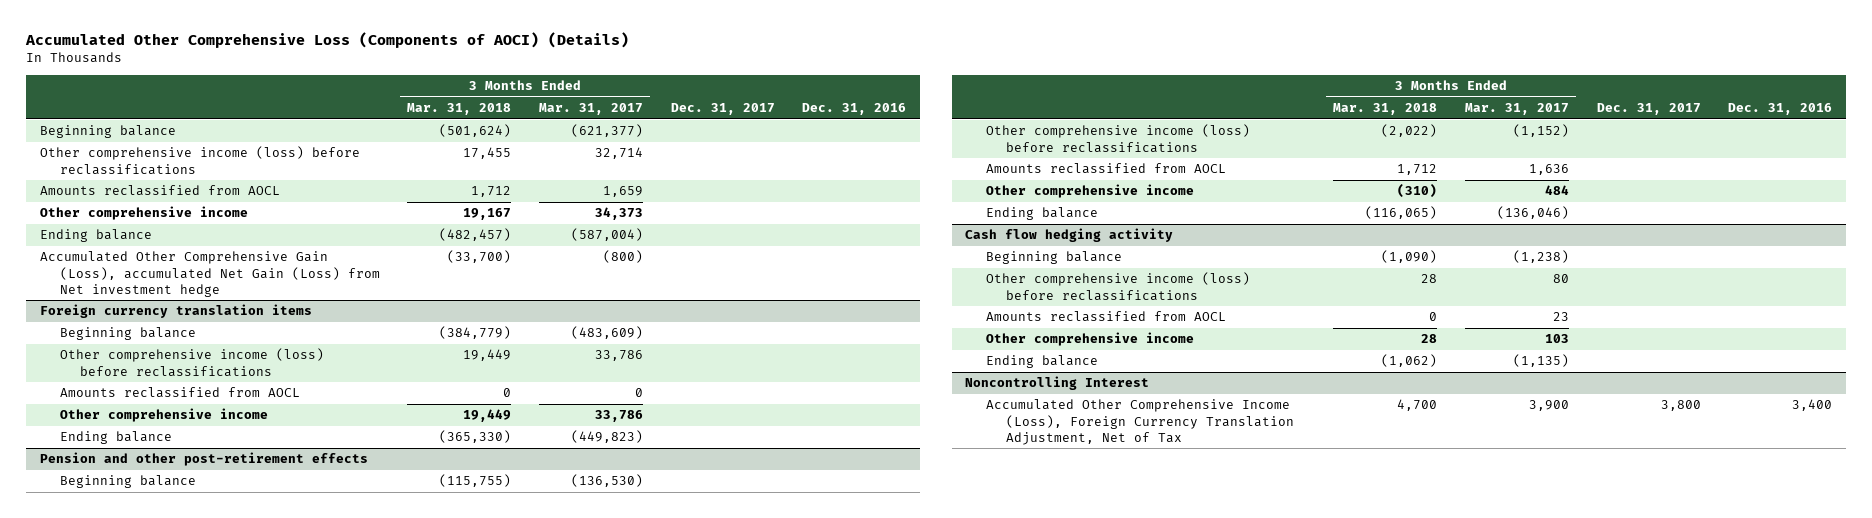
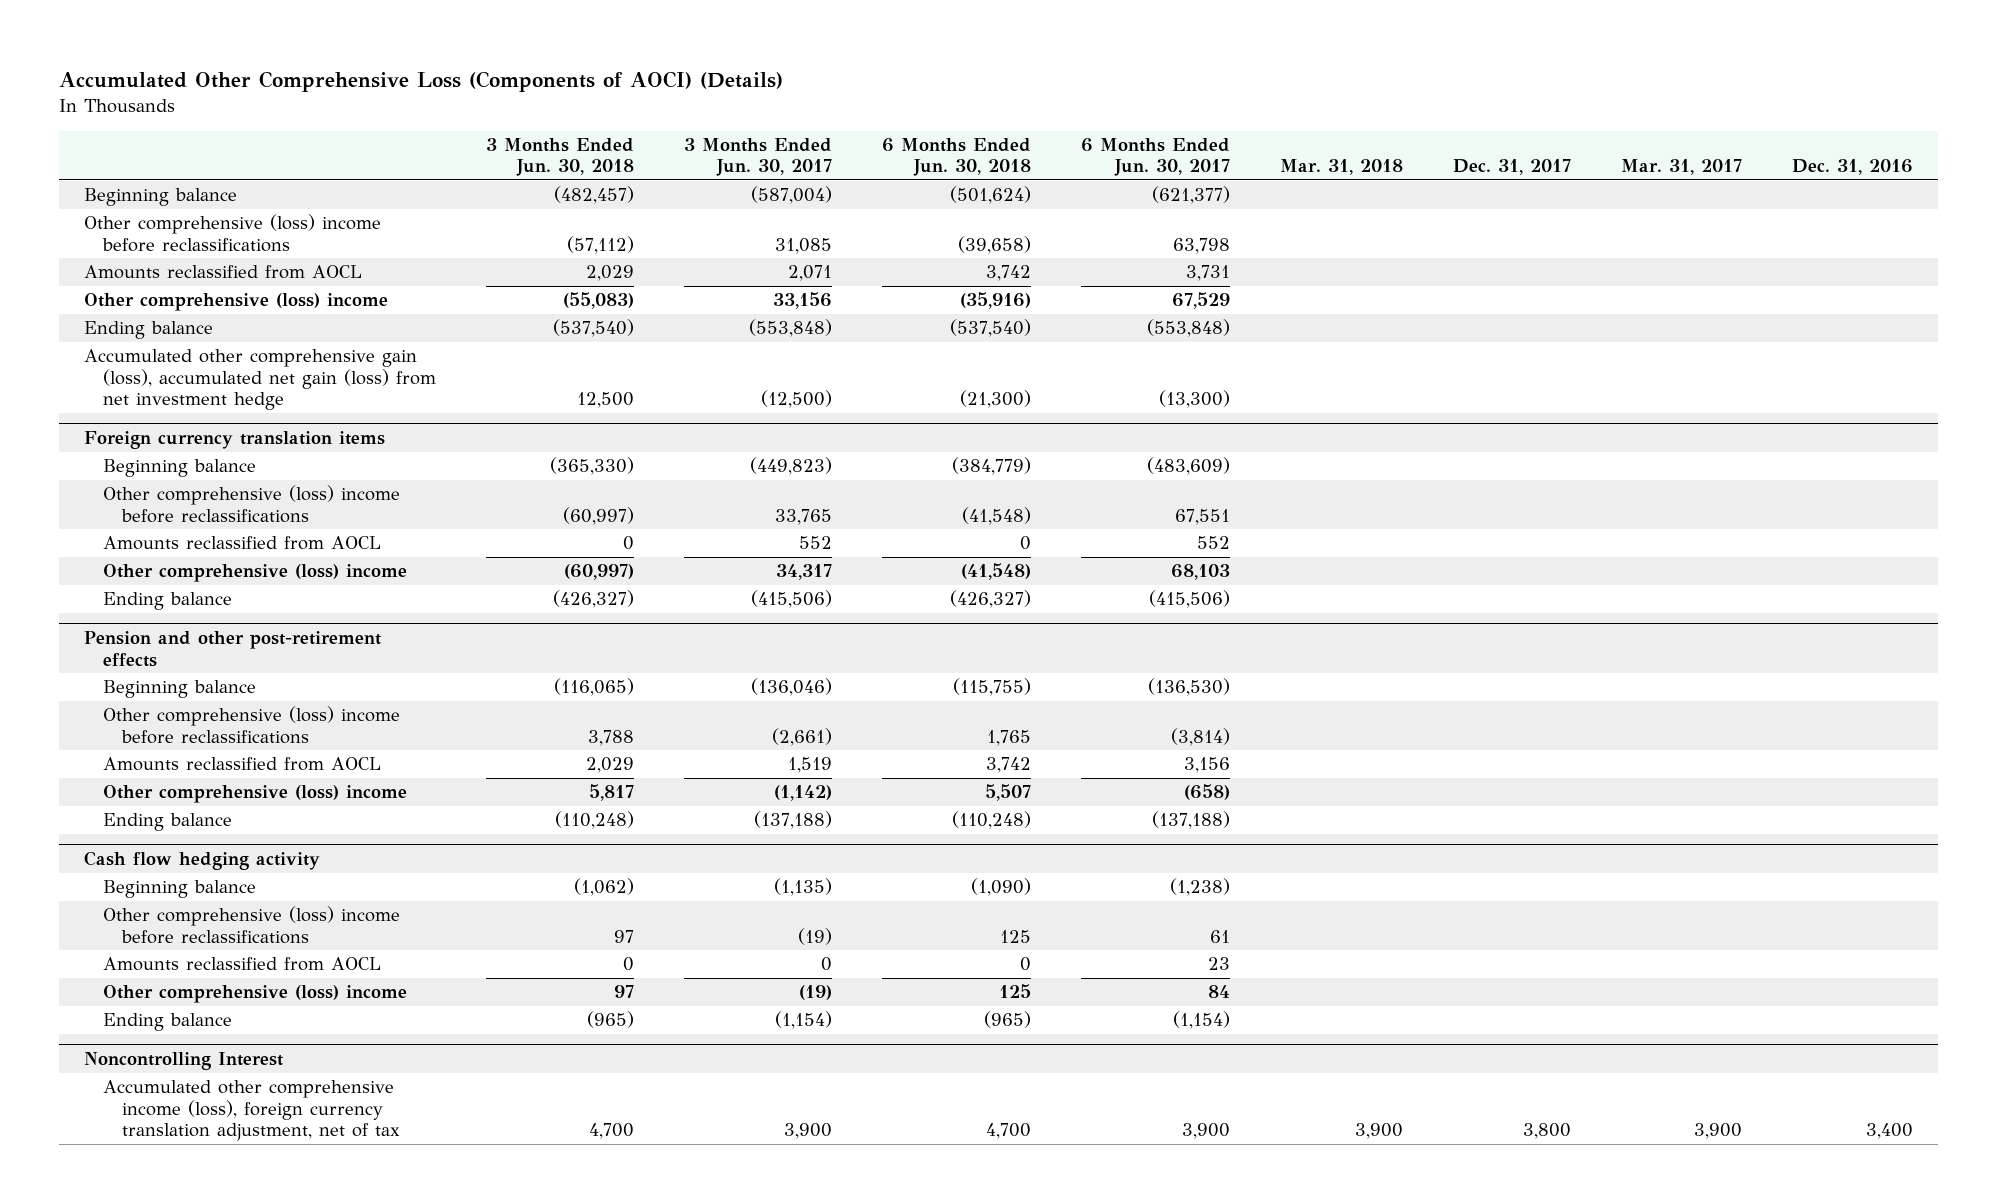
- | 3 Months Ended Mar. 31, 2018 | 3 Months Ended Mar. 31, 2017 | Dec. 31, 2017 | Dec. 31, 2016
+ | 3 Months Ended Jun. 30, 2018 | 3 Months Ended Jun. 30, 2017 | 6 Months Ended Jun. 30, 2018 | 6 Months Ended Jun. 30, 2017 | Mar. 31, 2018 | Dec. 31, 2017 | Mar. 31, 2017 | Dec. 31, 2016
- Other comprehensive income (loss) before reclassifications | 17,455 | 32,714 | |
+ Other comprehensive (loss) income before reclassifications | (57,112) | 31,085 | (39,658) | 63,798 | | | |
- Other comprehensive income | 19,167 | 34,373 | |
+ Other comprehensive (loss) income | (55,083) | 33,156 | (35,916) | 67,529 | | | |
- Accumulated Other Comprehensive Gain (Loss), accumulated Net Gain (Loss) from Net investment hedge | (33,700) | (800) | |
+ Accumulated other comprehensive gain (loss), accumulated net gain (loss) from net investment hedge | 12,500 | (12,500) | (21,300) | (13,300) | | | |
@ Foreign currency translation items
- Other comprehensive income (loss) before reclassifications | 19,449 | 33,786 | |
+ Other comprehensive (loss) income before reclassifications | (60,997) | 33,765 | (41,548) | 67,551 | | | |
- Other comprehensive income | 19,449 | 33,786 | |
+ Other comprehensive (loss) income | (60,997) | 34,317 | (41,548) | 68,103 | | | |
@ Pension and other post-retirement effects
- Other comprehensive income (loss) before reclassifications | (2,022) | (1,152) | |
+ Other comprehensive (loss) income before reclassifications | 3,788 | (2,661) | 1,765 | (3,814) | | | |
- Other comprehensive income | (310) | 484 | |
+ Other comprehensive (loss) income | 5,817 | (1,142) | 5,507 | (658) | | | |
@ Cash flow hedging activity
- Other comprehensive income (loss) before reclassifications | 28 | 80 | |
+ Other comprehensive (loss) income before reclassifications | 97 | (19) | 125 | 61 | | | |
- Other comprehensive income | 28 | 103 | |
+ Other comprehensive (loss) income | 97 | (19) | 125 | 84 | | | |
@ Noncontrolling Interest
- Accumulated Other Comprehensive Income (Loss), Foreign Currency Translation Adjustment, Net of Tax | 4,700 | 3,900 | 3,800 | 3,400
+ Accumulated other comprehensive income (loss), foreign currency translation adjustment, net of tax | 4,700 | 3,900 | 4,700 | 3,900 | 3,900 | 3,800 | 3,900 | 3,400

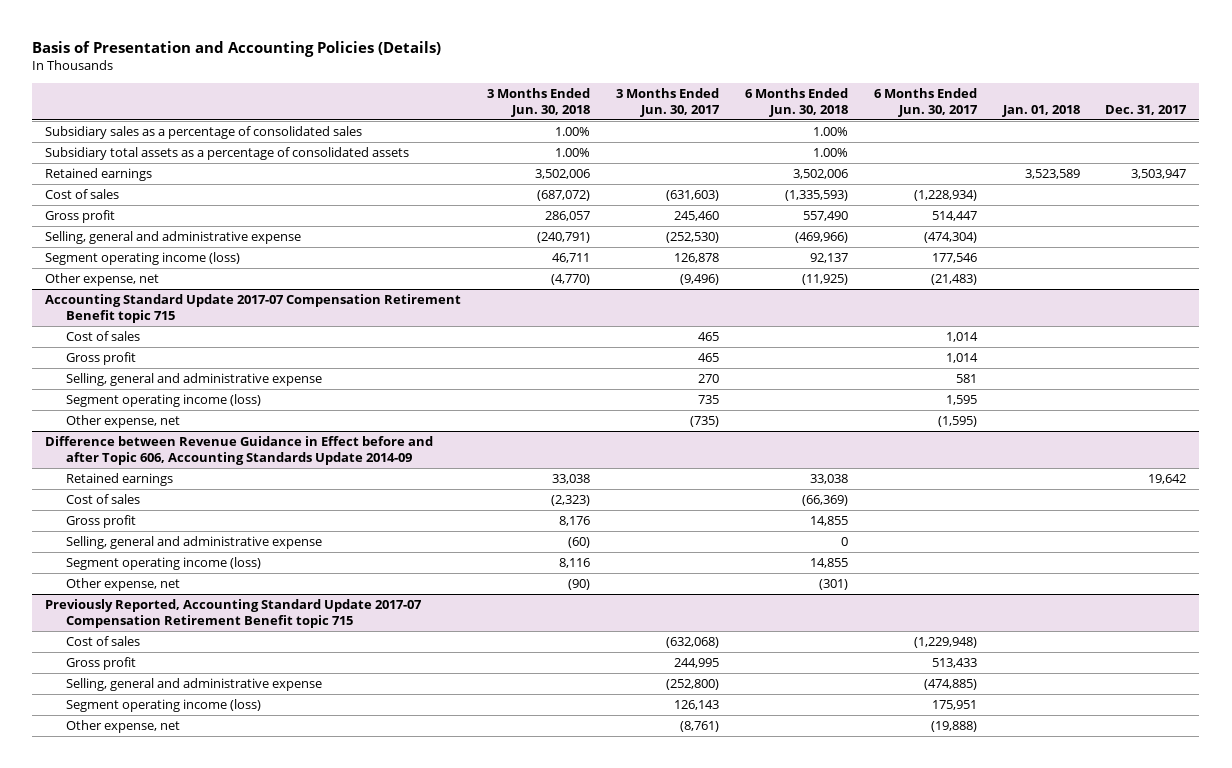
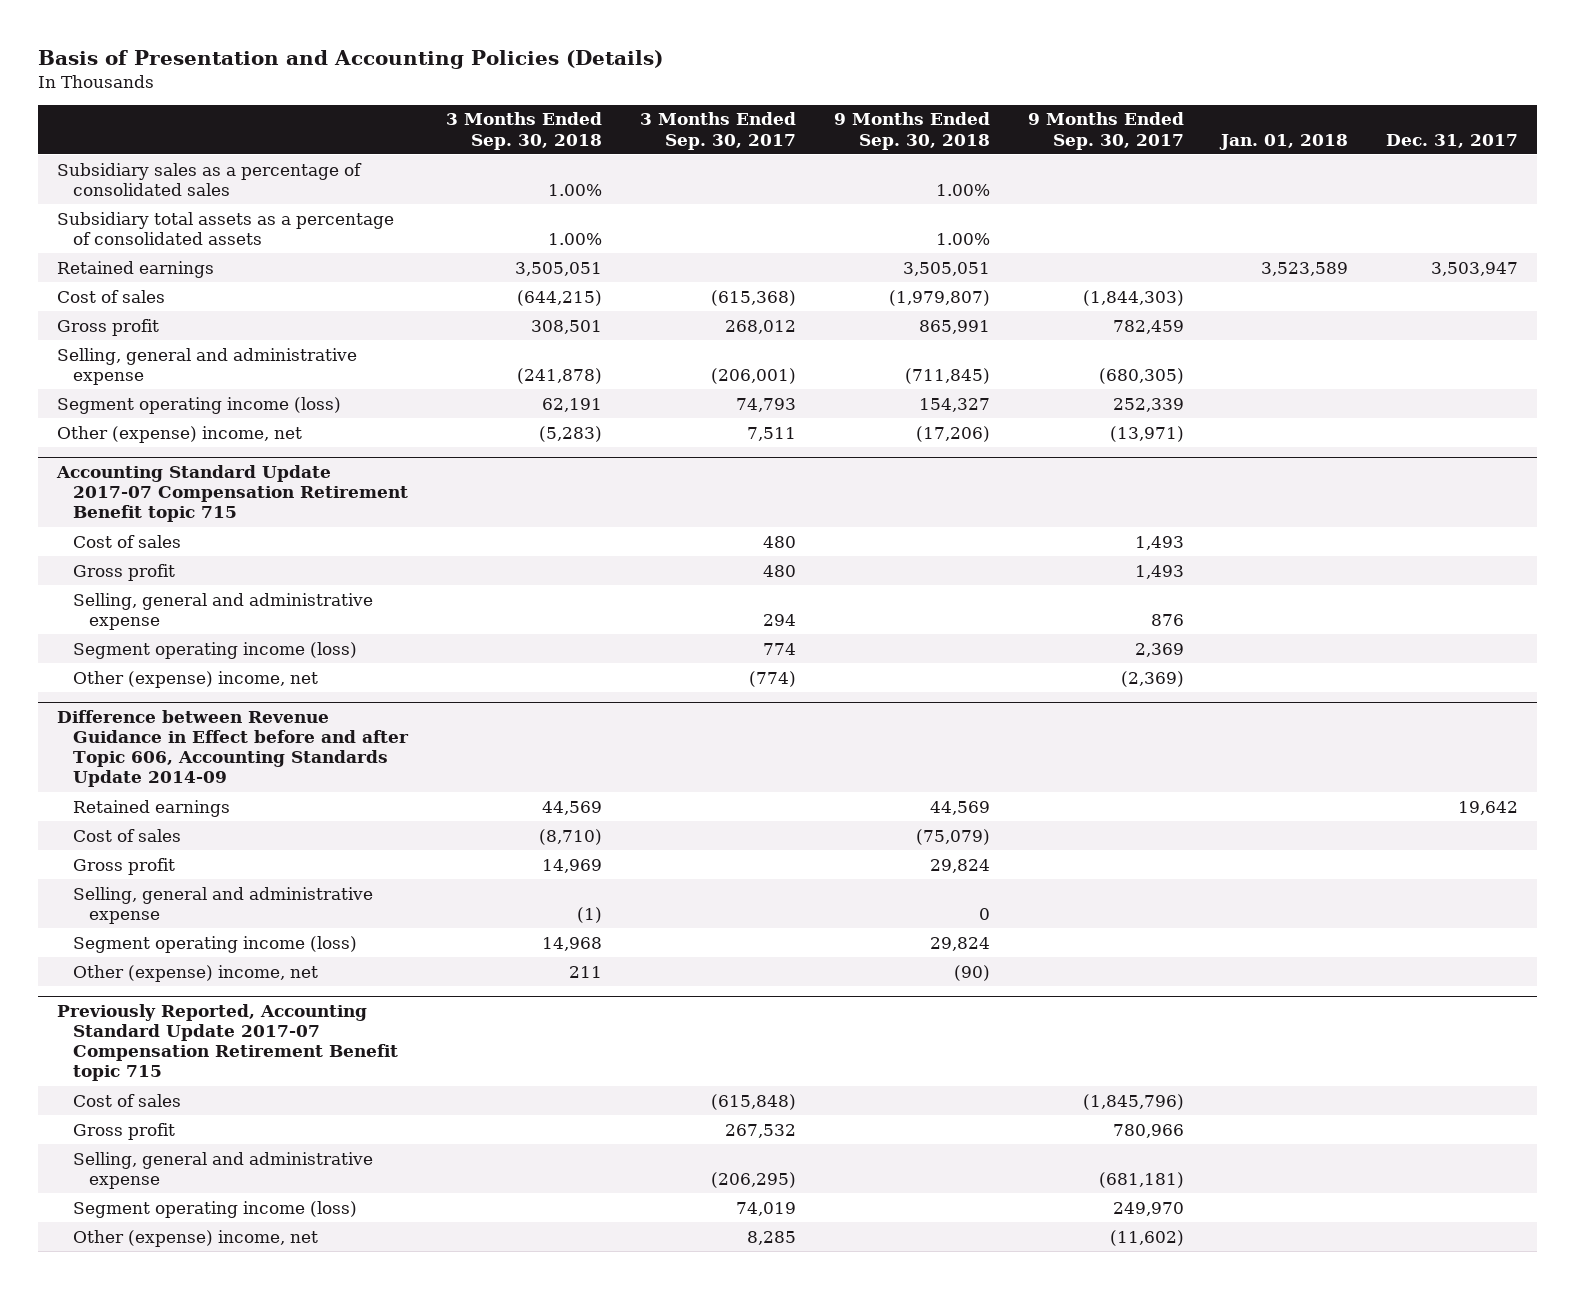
- | 3 Months Ended Jun. 30, 2018 | 3 Months Ended Jun. 30, 2017 | 6 Months Ended Jun. 30, 2018 | 6 Months Ended Jun. 30, 2017 | Jan. 01, 2018 | Dec. 31, 2017
+ | 3 Months Ended Sep. 30, 2018 | 3 Months Ended Sep. 30, 2017 | 9 Months Ended Sep. 30, 2018 | 9 Months Ended Sep. 30, 2017 | Jan. 01, 2018 | Dec. 31, 2017
- Other expense, net | (4,770) | (9,496) | (11,925) | (21,483) | |
+ Other (expense) income, net | (5,283) | 7,511 | (17,206) | (13,971) | |
@ Accounting Standard Update 2017-07 Compensation Retirement Benefit topic 715
- Other expense, net | | (735) | | (1,595) | |
+ Other (expense) income, net | | (774) | | (2,369) | |
@ Difference between Revenue Guidance in Effect before and after Topic 606, Accounting Standards Update 2014-09
- Other expense, net | (90) | | (301) | | |
+ Other (expense) income, net | 211 | | (90) | | |
@ Previously Reported, Accounting Standard Update 2017-07 Compensation Retirement Benefit topic 715
- Other expense, net | | (8,761) | | (19,888) | |
+ Other (expense) income, net | | 8,285 | | (11,602) | |

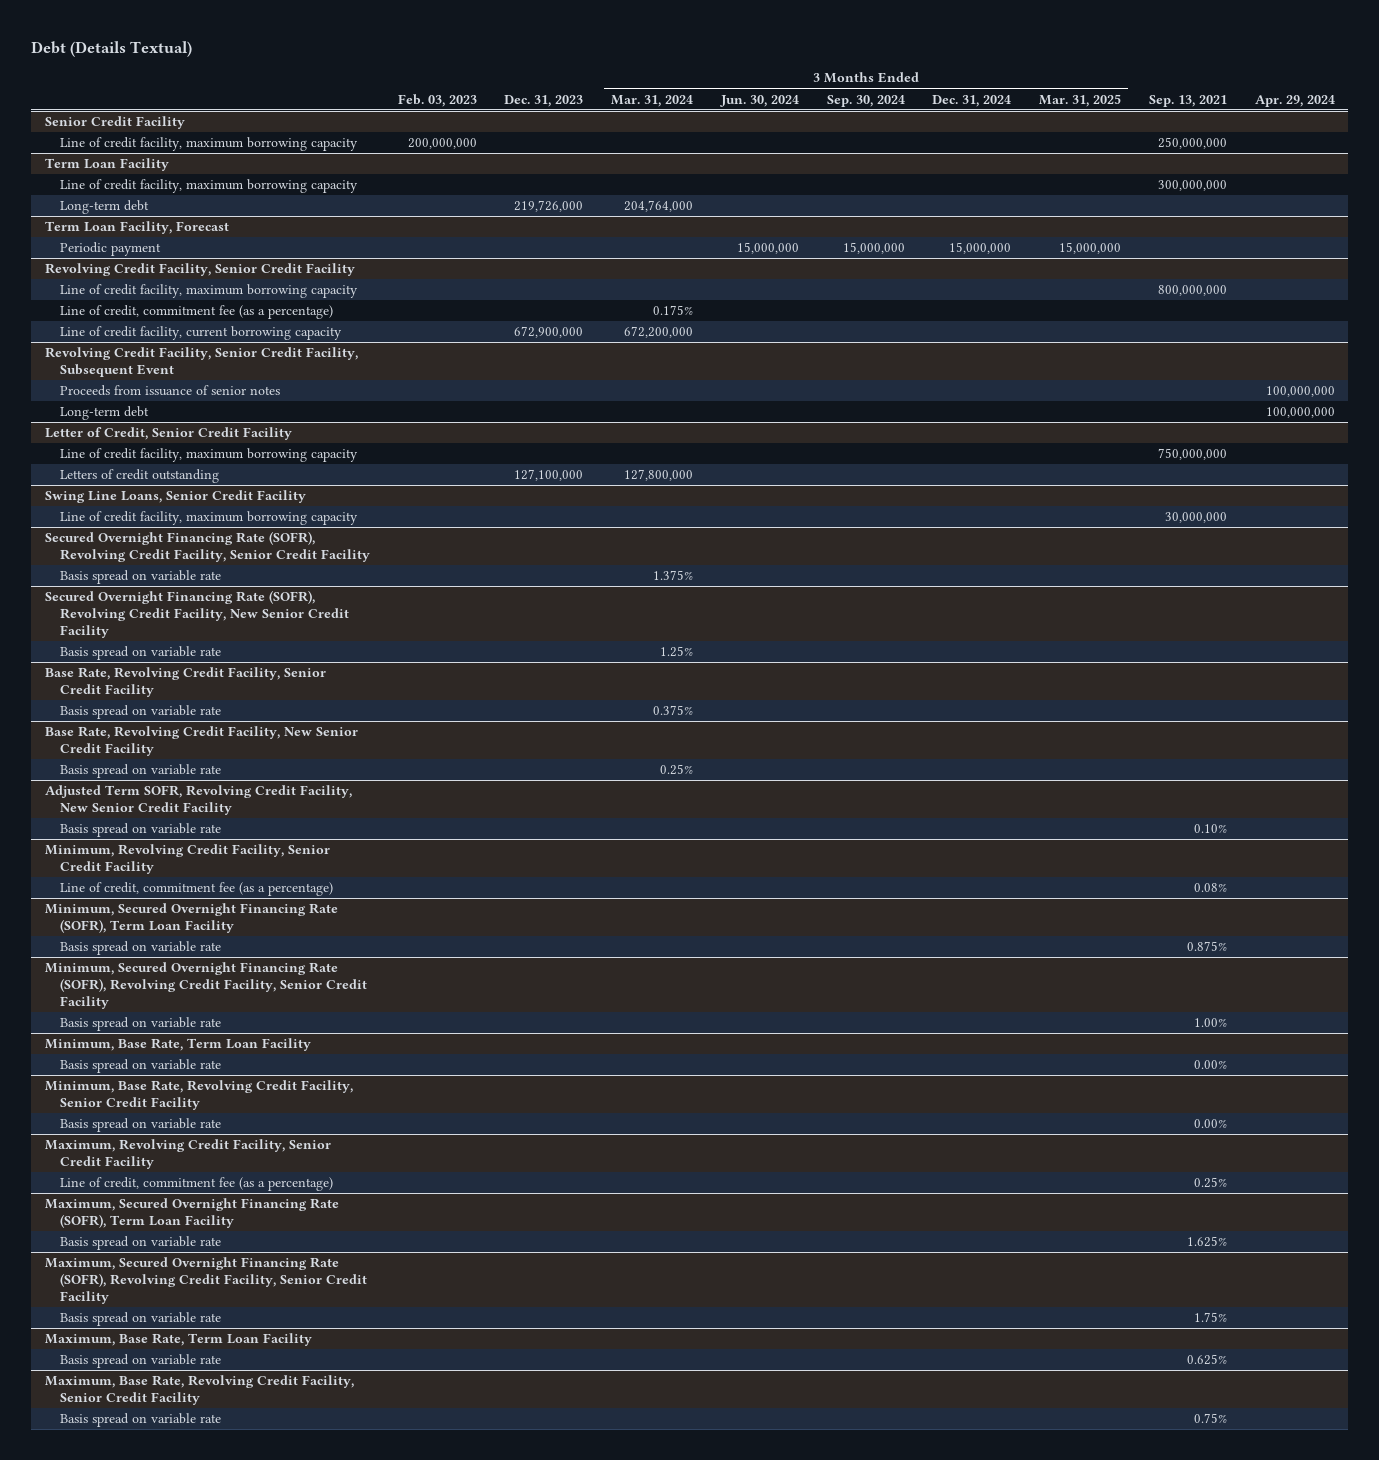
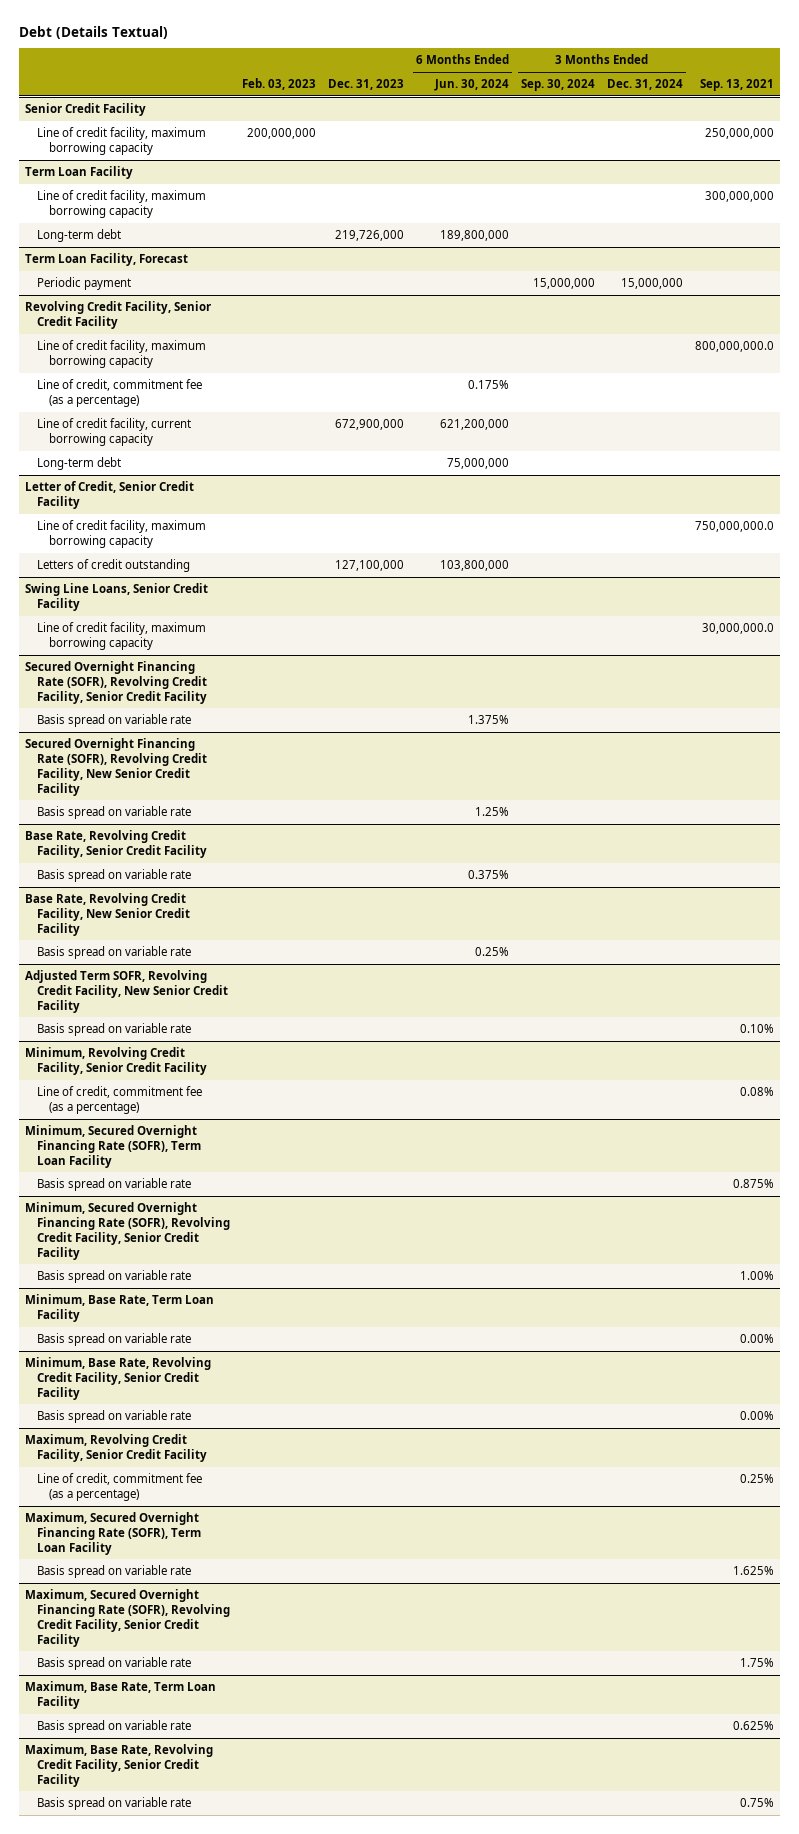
- | Feb. 03, 2023 | Dec. 31, 2023 | 3 Months Ended Mar. 31, 2024 | 3 Months Ended Jun. 30, 2024 | 3 Months Ended Sep. 30, 2024 | 3 Months Ended Dec. 31, 2024 | 3 Months Ended Mar. 31, 2025 | Sep. 13, 2021 | Apr. 29, 2024
+ | Feb. 03, 2023 | Dec. 31, 2023 | 6 Months Ended Jun. 30, 2024 | 3 Months Ended Sep. 30, 2024 | 3 Months Ended Dec. 31, 2024 | Sep. 13, 2021
@ Revolving Credit Facility, Senior Credit Facility
- Line of credit facility, maximum borrowing capacity | | | | | | | | 800,000,000 |
+ Line of credit facility, maximum borrowing capacity | | | | | | 800,000,000.0
- Revolving Credit Facility, Senior Credit Facility, Subsequent Event
- Proceeds from issuance of senior notes | | | | | | | | | 100,000,000
- Long-term debt | | | | | | | | | 100,000,000
@ Revolving Credit Facility, Senior Credit Facility
+ Long-term debt | | | 75,000,000 | | |
@ Letter of Credit, Senior Credit Facility
- Line of credit facility, maximum borrowing capacity | | | | | | | | 750,000,000 |
+ Line of credit facility, maximum borrowing capacity | | | | | | 750,000,000.0
@ Swing Line Loans, Senior Credit Facility
- Line of credit facility, maximum borrowing capacity | | | | | | | | 30,000,000 |
+ Line of credit facility, maximum borrowing capacity | | | | | | 30,000,000.0

